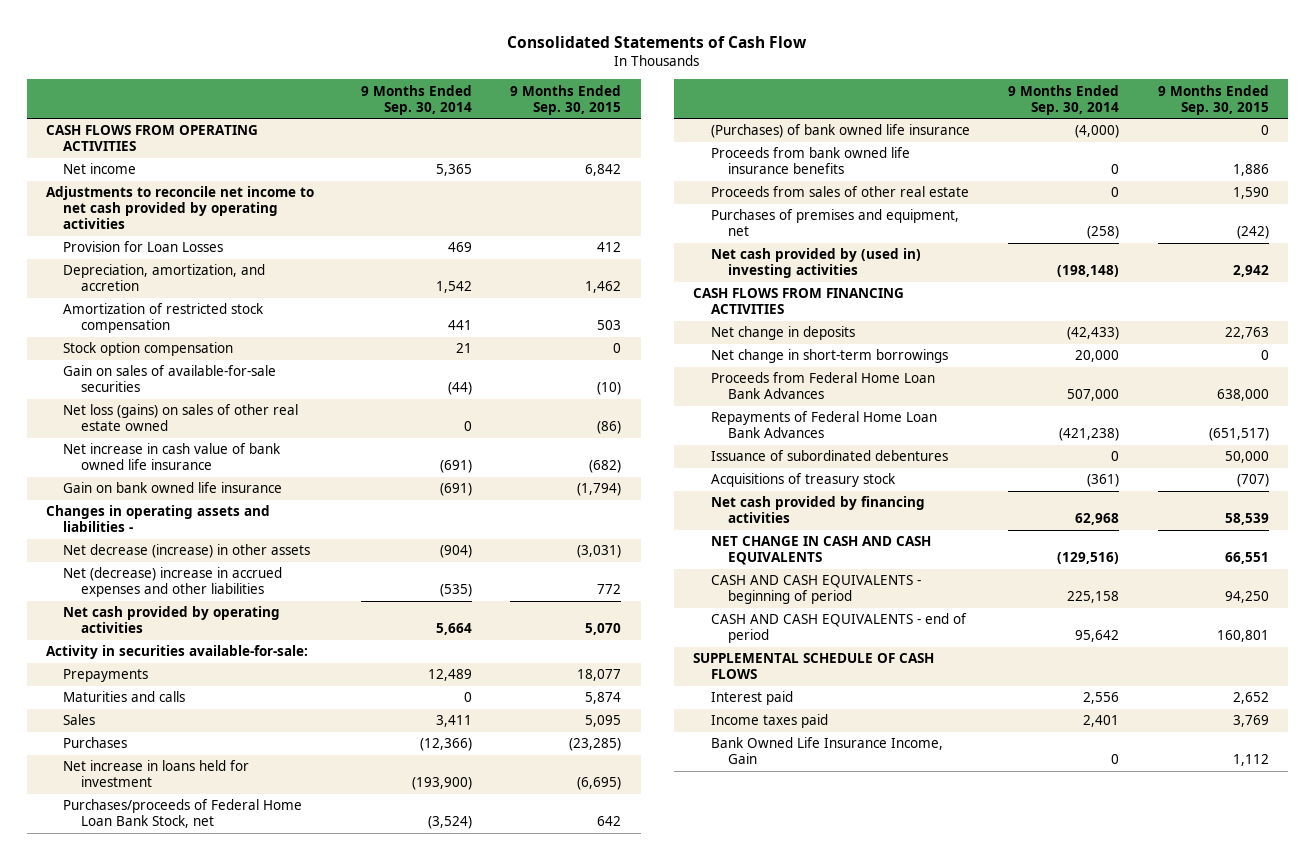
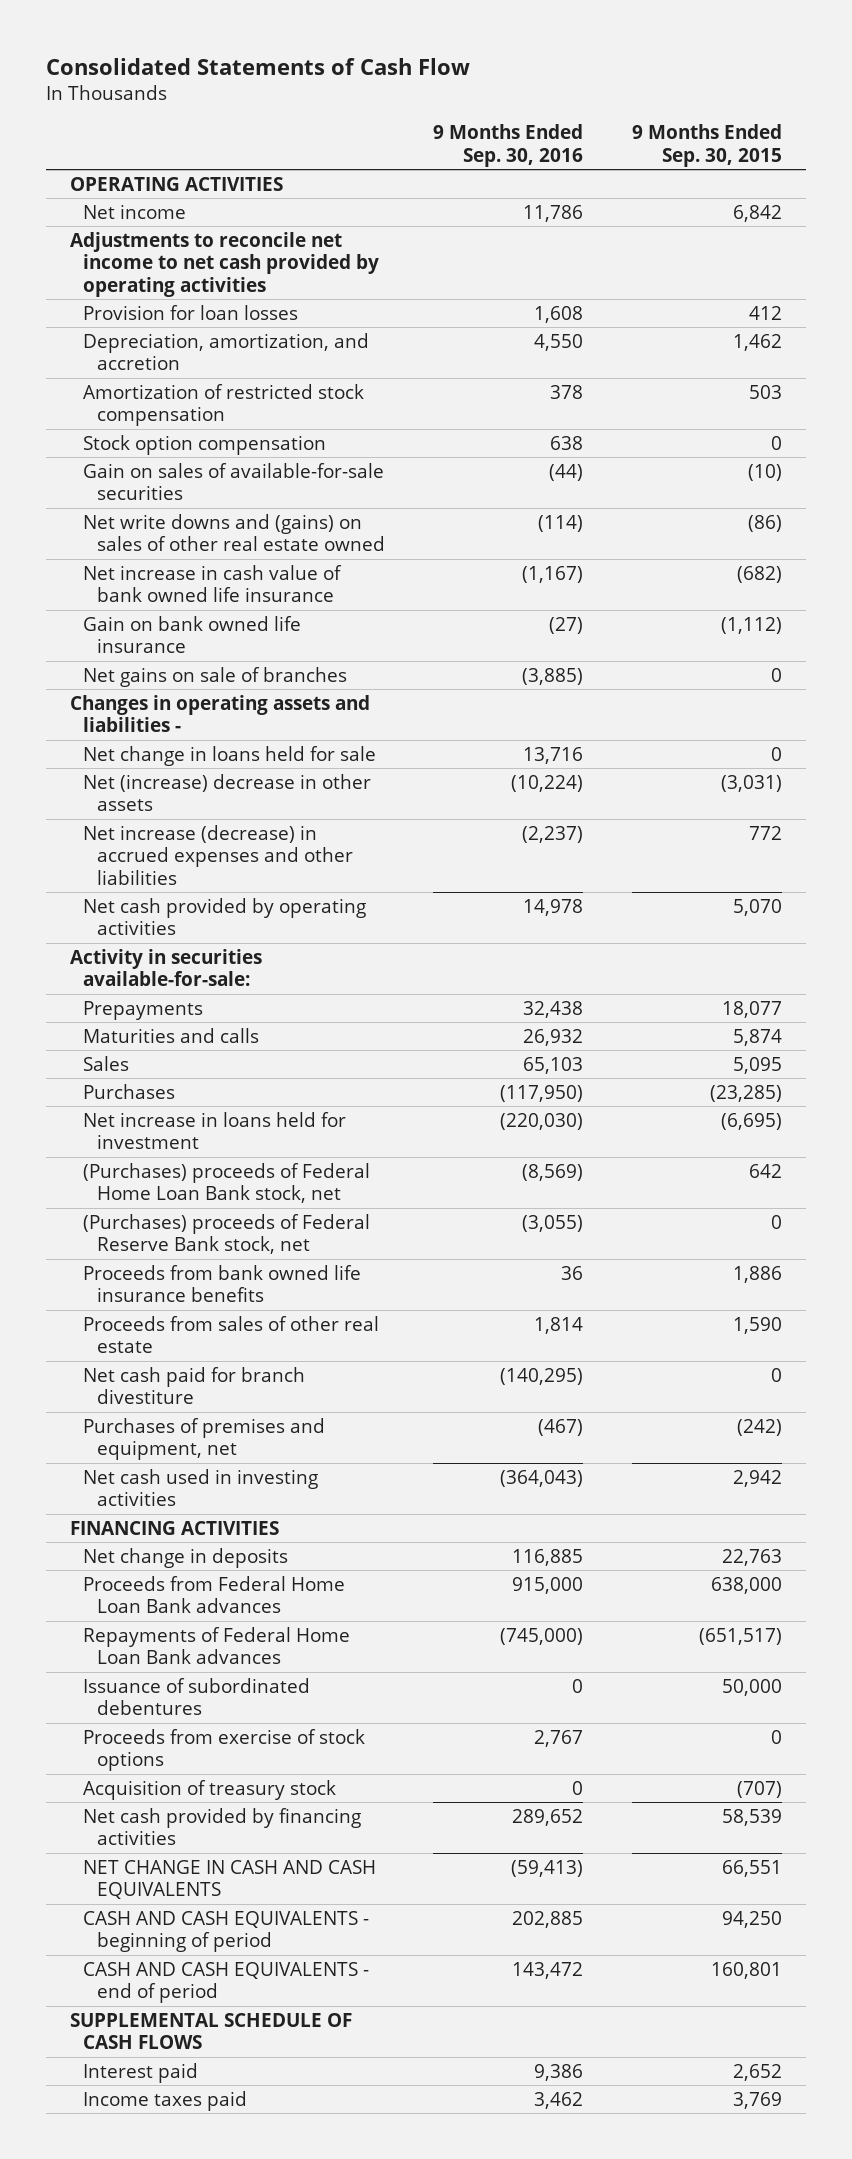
- | 9 Months Ended Sep. 30, 2014 | 9 Months Ended Sep. 30, 2015
+ | 9 Months Ended Sep. 30, 2016 | 9 Months Ended Sep. 30, 2015
- CASH FLOWS FROM OPERATING ACTIVITIES
+ OPERATING ACTIVITIES
- Provision for Loan Losses | 469 | 412
+ Provision for loan losses | 1,608 | 412
- Net loss (gains) on sales of other real estate owned | 0 | (86)
+ Net write downs and (gains) on sales of other real estate owned | (114) | (86)
- Gain on bank owned life insurance | (691) | (1,794)
+ Gain on bank owned life insurance | (27) | (1,112)
+ Net gains on sale of branches | (3,885) | 0
- Net decrease (increase) in other assets | (904) | (3,031)
- Net (decrease) increase in accrued expenses and other liabilities | (535) | 772
+ Net change in loans held for sale | 13,716 | 0
+ Net (increase) decrease in other assets | (10,224) | (3,031)
+ Net increase (decrease) in accrued expenses and other liabilities | (2,237) | 772
- Purchases/proceeds of Federal Home Loan Bank Stock, net | (3,524) | 642
- (Purchases) of bank owned life insurance | (4,000) | 0
+ (Purchases) proceeds of Federal Home Loan Bank stock, net | (8,569) | 642
+ (Purchases) proceeds of Federal Reserve Bank stock, net | (3,055) | 0
+ Net cash paid for branch divestiture | (140,295) | 0
- Net cash provided by (used in) investing activities | (198,148) | 2,942
- CASH FLOWS FROM FINANCING ACTIVITIES
+ Net cash used in investing activities | (364,043) | 2,942
+ FINANCING ACTIVITIES
- Net change in short-term borrowings | 20,000 | 0
- Proceeds from Federal Home Loan Bank Advances | 507,000 | 638,000
- Repayments of Federal Home Loan Bank Advances | (421,238) | (651,517)
+ Proceeds from Federal Home Loan Bank advances | 915,000 | 638,000
+ Repayments of Federal Home Loan Bank advances | (745,000) | (651,517)
- Acquisitions of treasury stock | (361) | (707)
+ Proceeds from exercise of stock options | 2,767 | 0
+ Acquisition of treasury stock | 0 | (707)
- Bank Owned Life Insurance Income, Gain | 0 | 1,112

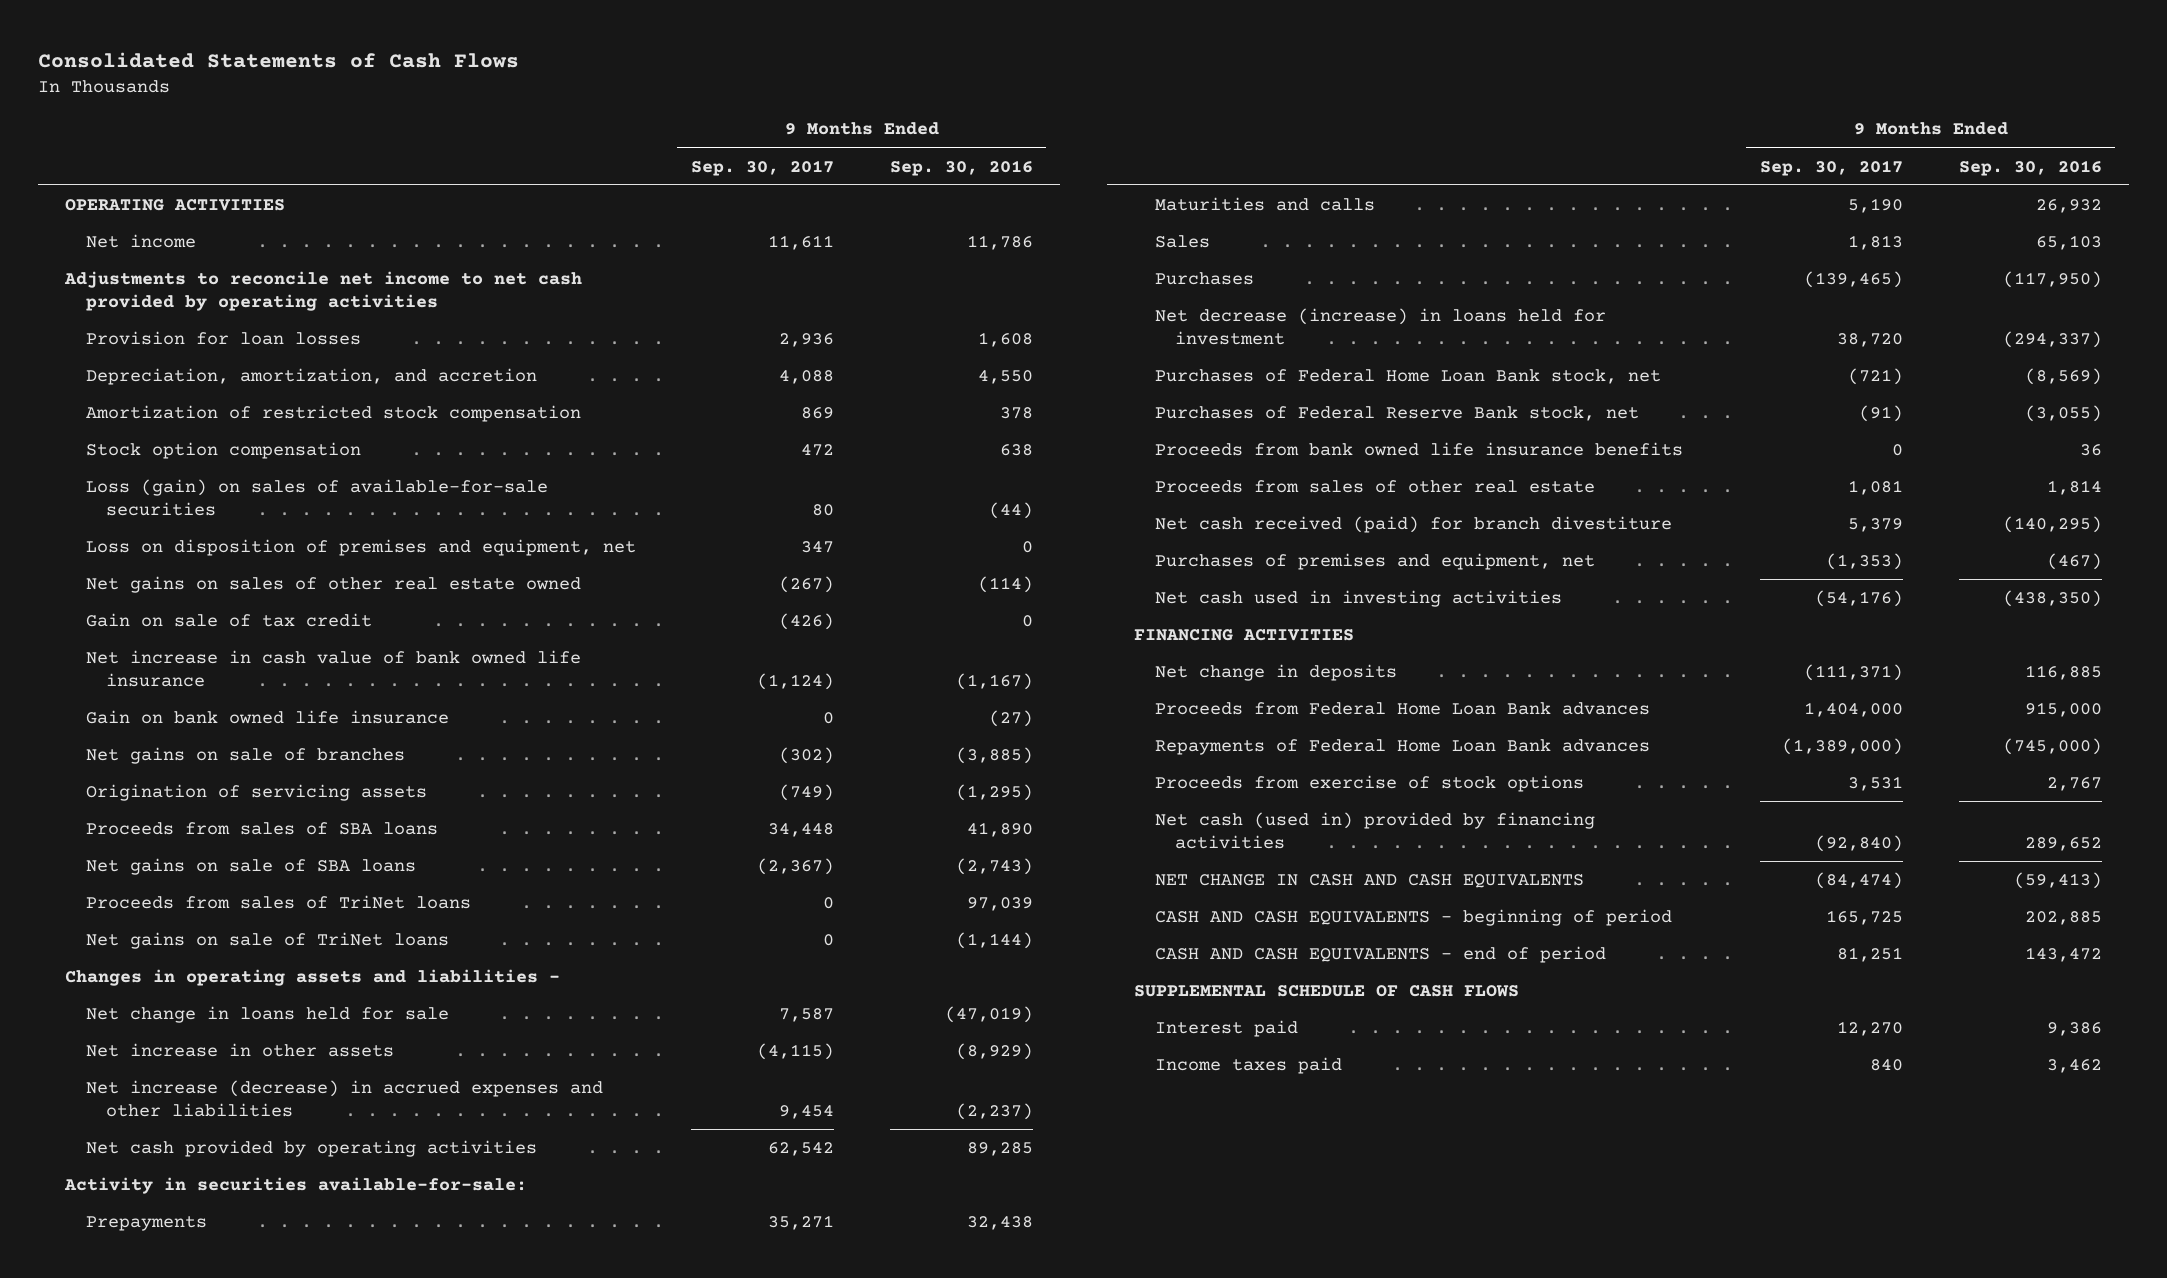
- Consolidated Statements of Cash Flow
+ Consolidated Statements of Cash Flows
- | 9 Months Ended Sep. 30, 2016 | 9 Months Ended Sep. 30, 2015
+ | 9 Months Ended Sep. 30, 2017 | 9 Months Ended Sep. 30, 2016
- Gain on sales of available-for-sale securities | (44) | (10)
- Net write downs and (gains) on sales of other real estate owned | (114) | (86)
+ Loss (gain) on sales of available-for-sale securities | 80 | (44)
+ Loss on disposition of premises and equipment, net | 347 | 0
+ Net gains on sales of other real estate owned | (267) | (114)
+ Gain on sale of tax credit | (426) | 0
+ Origination of servicing assets | (749) | (1,295)
+ Proceeds from sales of SBA loans | 34,448 | 41,890
+ Net gains on sale of SBA loans | (2,367) | (2,743)
+ Proceeds from sales of TriNet loans | 0 | 97,039
+ Net gains on sale of TriNet loans | 0 | (1,144)
- Net change in loans held for sale | 13,716 | 0
- Net (increase) decrease in other assets | (10,224) | (3,031)
+ Net change in loans held for sale | 7,587 | (47,019)
+ Net increase in other assets | (4,115) | (8,929)
- Net cash provided by operating activities | 14,978 | 5,070
+ Net cash provided by operating activities | 62,542 | 89,285
- Net increase in loans held for investment | (220,030) | (6,695)
- (Purchases) proceeds of Federal Home Loan Bank stock, net | (8,569) | 642
- (Purchases) proceeds of Federal Reserve Bank stock, net | (3,055) | 0
+ Net decrease (increase) in loans held for investment | 38,720 | (294,337)
+ Purchases of Federal Home Loan Bank stock, net | (721) | (8,569)
+ Purchases of Federal Reserve Bank stock, net | (91) | (3,055)
- Net cash paid for branch divestiture | (140,295) | 0
+ Net cash received (paid) for branch divestiture | 5,379 | (140,295)
- Net cash used in investing activities | (364,043) | 2,942
+ Net cash used in investing activities | (54,176) | (438,350)
- Issuance of subordinated debentures | 0 | 50,000
- Acquisition of treasury stock | 0 | (707)
- Net cash provided by financing activities | 289,652 | 58,539
+ Net cash (used in) provided by financing activities | (92,840) | 289,652

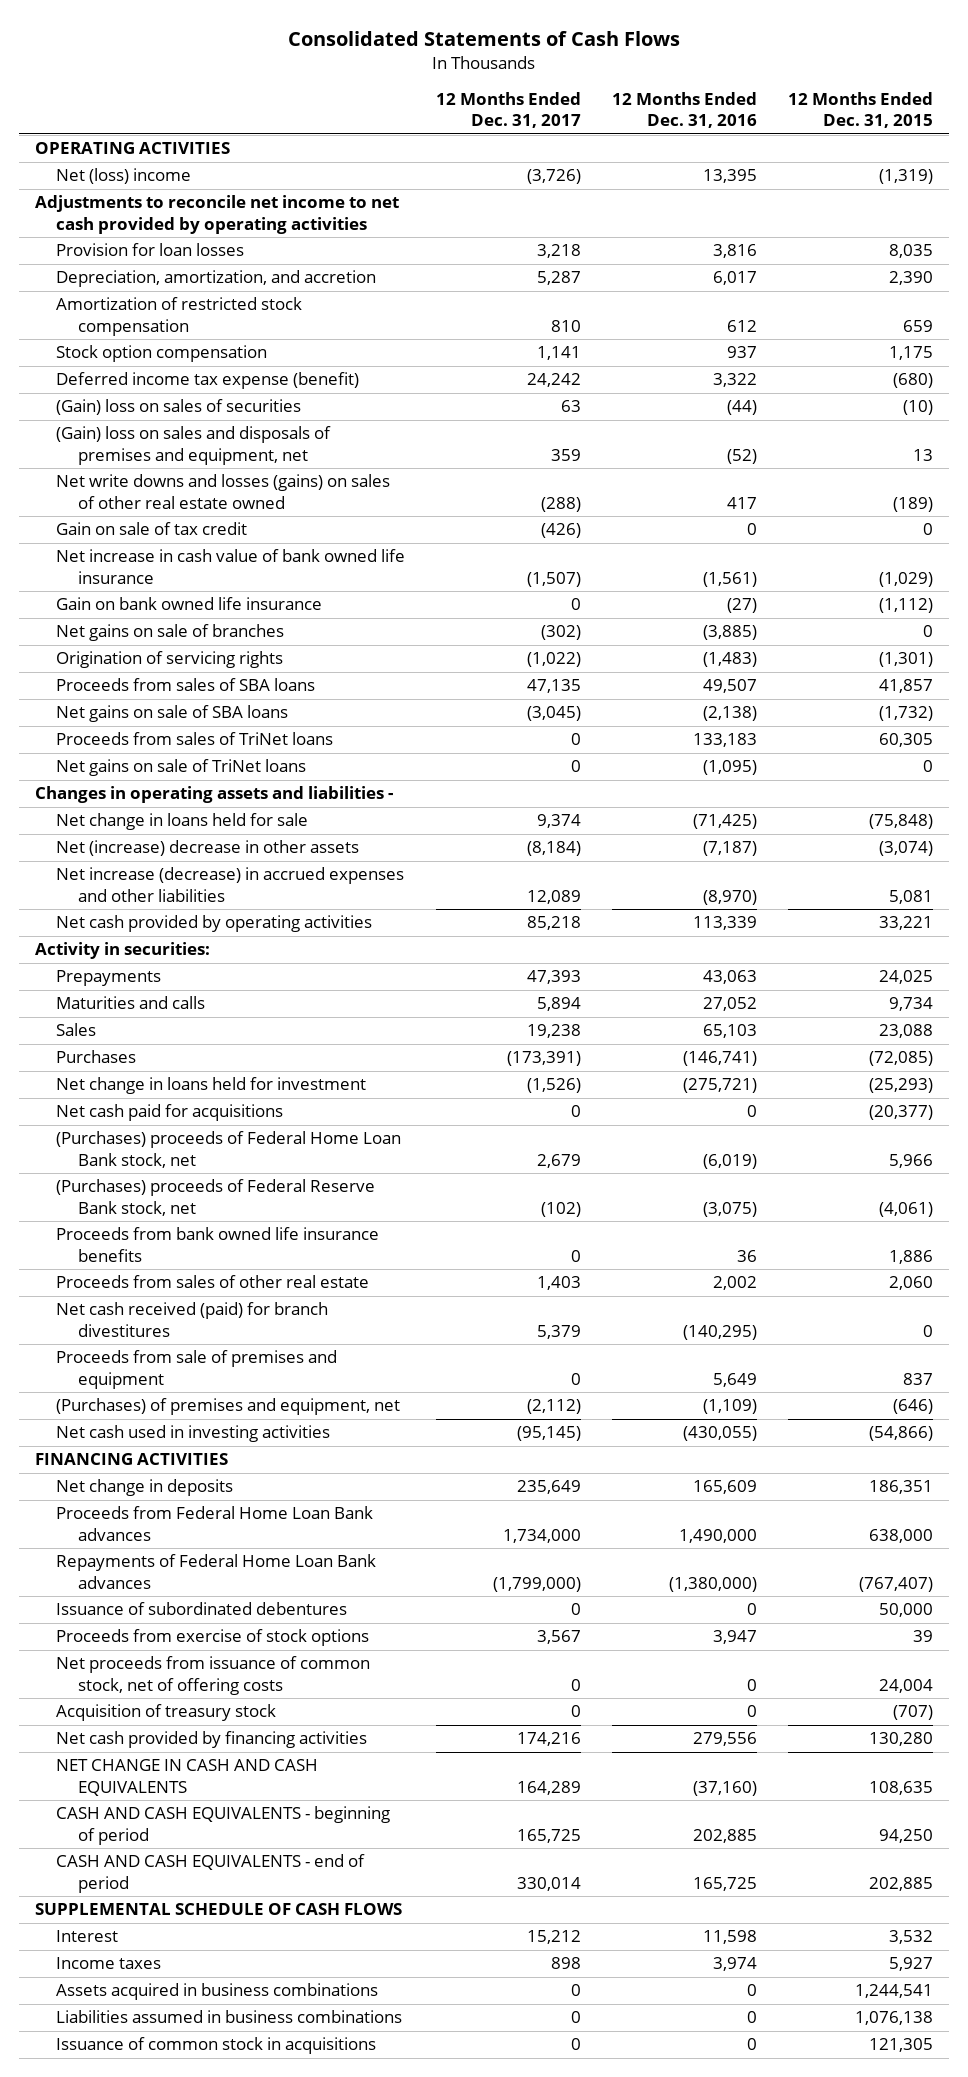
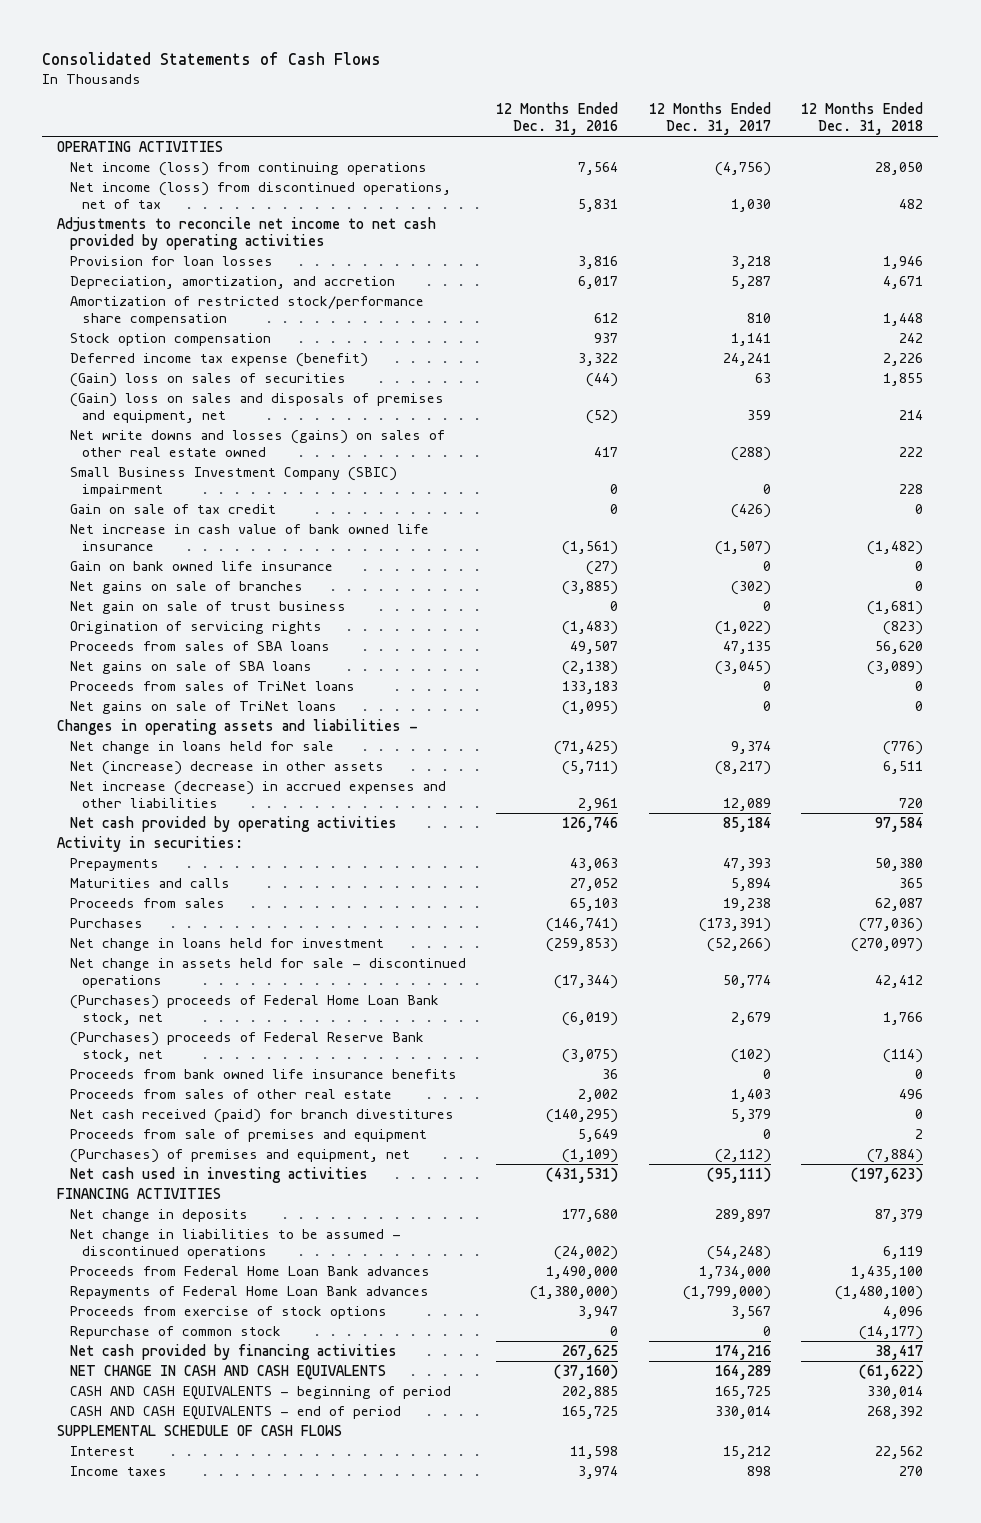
- | 12 Months Ended Dec. 31, 2017 | 12 Months Ended Dec. 31, 2016 | 12 Months Ended Dec. 31, 2015
+ | 12 Months Ended Dec. 31, 2016 | 12 Months Ended Dec. 31, 2017 | 12 Months Ended Dec. 31, 2018
- Net (loss) income | (3,726) | 13,395 | (1,319)
+ Net income (loss) from continuing operations | 7,564 | (4,756) | 28,050
+ Net income (loss) from discontinued operations, net of tax | 5,831 | 1,030 | 482
- Amortization of restricted stock compensation | 810 | 612 | 659
+ Amortization of restricted stock/performance share compensation | 612 | 810 | 1,448
- Deferred income tax expense (benefit) | 24,242 | 3,322 | (680)
+ Deferred income tax expense (benefit) | 3,322 | 24,241 | 2,226
+ Small Business Investment Company (SBIC) impairment | 0 | 0 | 228
+ Net gain on sale of trust business | 0 | 0 | (1,681)
- Net (increase) decrease in other assets | (8,184) | (7,187) | (3,074)
- Net increase (decrease) in accrued expenses and other liabilities | 12,089 | (8,970) | 5,081
- Net cash provided by operating activities | 85,218 | 113,339 | 33,221
+ Net (increase) decrease in other assets | (5,711) | (8,217) | 6,511
+ Net increase (decrease) in accrued expenses and other liabilities | 2,961 | 12,089 | 720
+ Net cash provided by operating activities | 126,746 | 85,184 | 97,584
- Sales | 19,238 | 65,103 | 23,088
+ Proceeds from sales | 65,103 | 19,238 | 62,087
- Net change in loans held for investment | (1,526) | (275,721) | (25,293)
- Net cash paid for acquisitions | 0 | 0 | (20,377)
+ Net change in loans held for investment | (259,853) | (52,266) | (270,097)
+ Net change in assets held for sale - discontinued operations | (17,344) | 50,774 | 42,412
- Net cash used in investing activities | (95,145) | (430,055) | (54,866)
+ Net cash used in investing activities | (431,531) | (95,111) | (197,623)
- Net change in deposits | 235,649 | 165,609 | 186,351
+ Net change in deposits | 177,680 | 289,897 | 87,379
+ Net change in liabilities to be assumed - discontinued operations | (24,002) | (54,248) | 6,119
- Issuance of subordinated debentures | 0 | 0 | 50,000
- Net proceeds from issuance of common stock, net of offering costs | 0 | 0 | 24,004
- Acquisition of treasury stock | 0 | 0 | (707)
- Net cash provided by financing activities | 174,216 | 279,556 | 130,280
+ Repurchase of common stock | 0 | 0 | (14,177)
+ Net cash provided by financing activities | 267,625 | 174,216 | 38,417
- Assets acquired in business combinations | 0 | 0 | 1,244,541
- Liabilities assumed in business combinations | 0 | 0 | 1,076,138
- Issuance of common stock in acquisitions | 0 | 0 | 121,305

